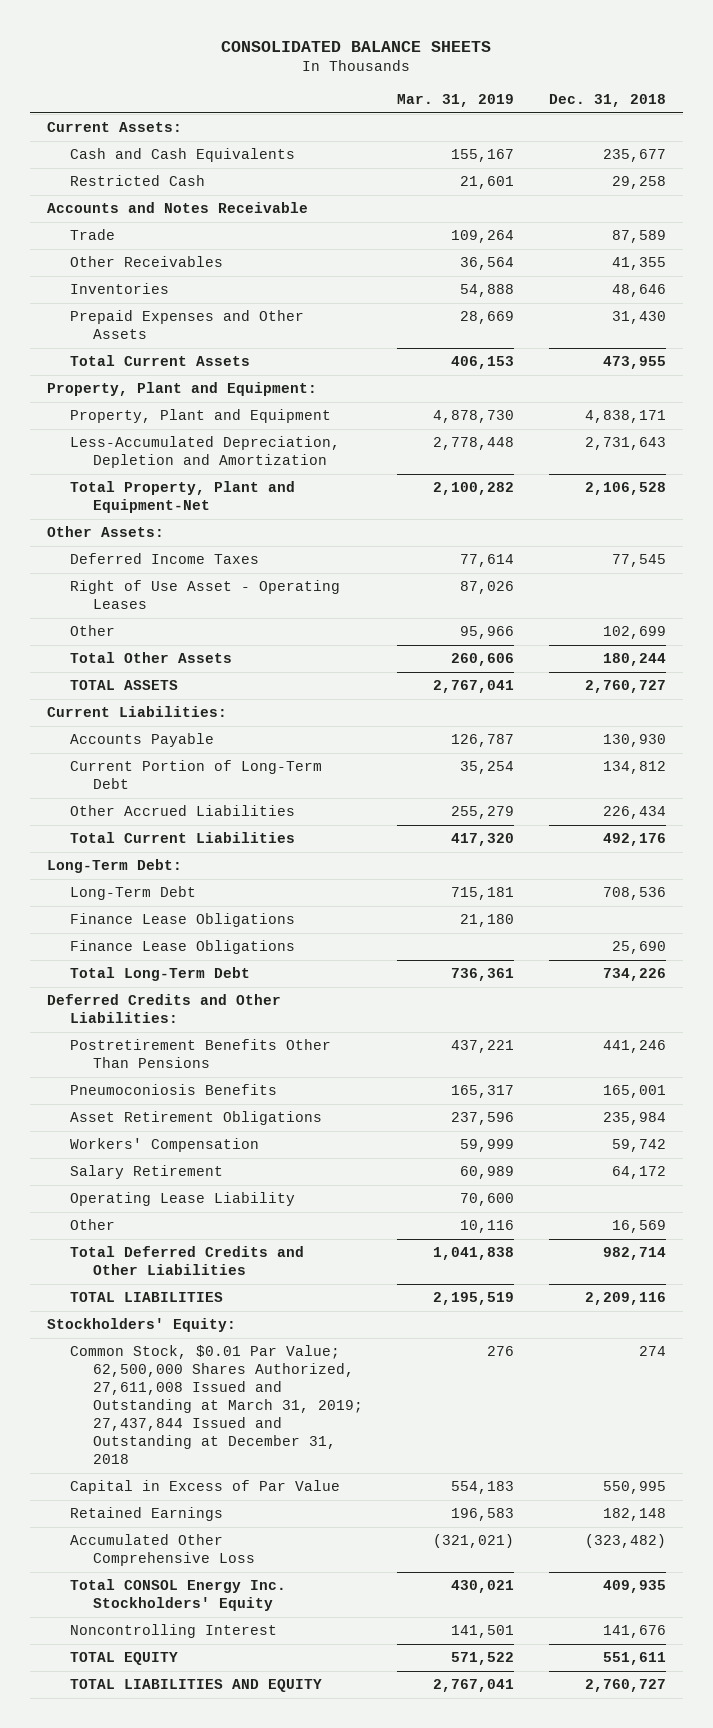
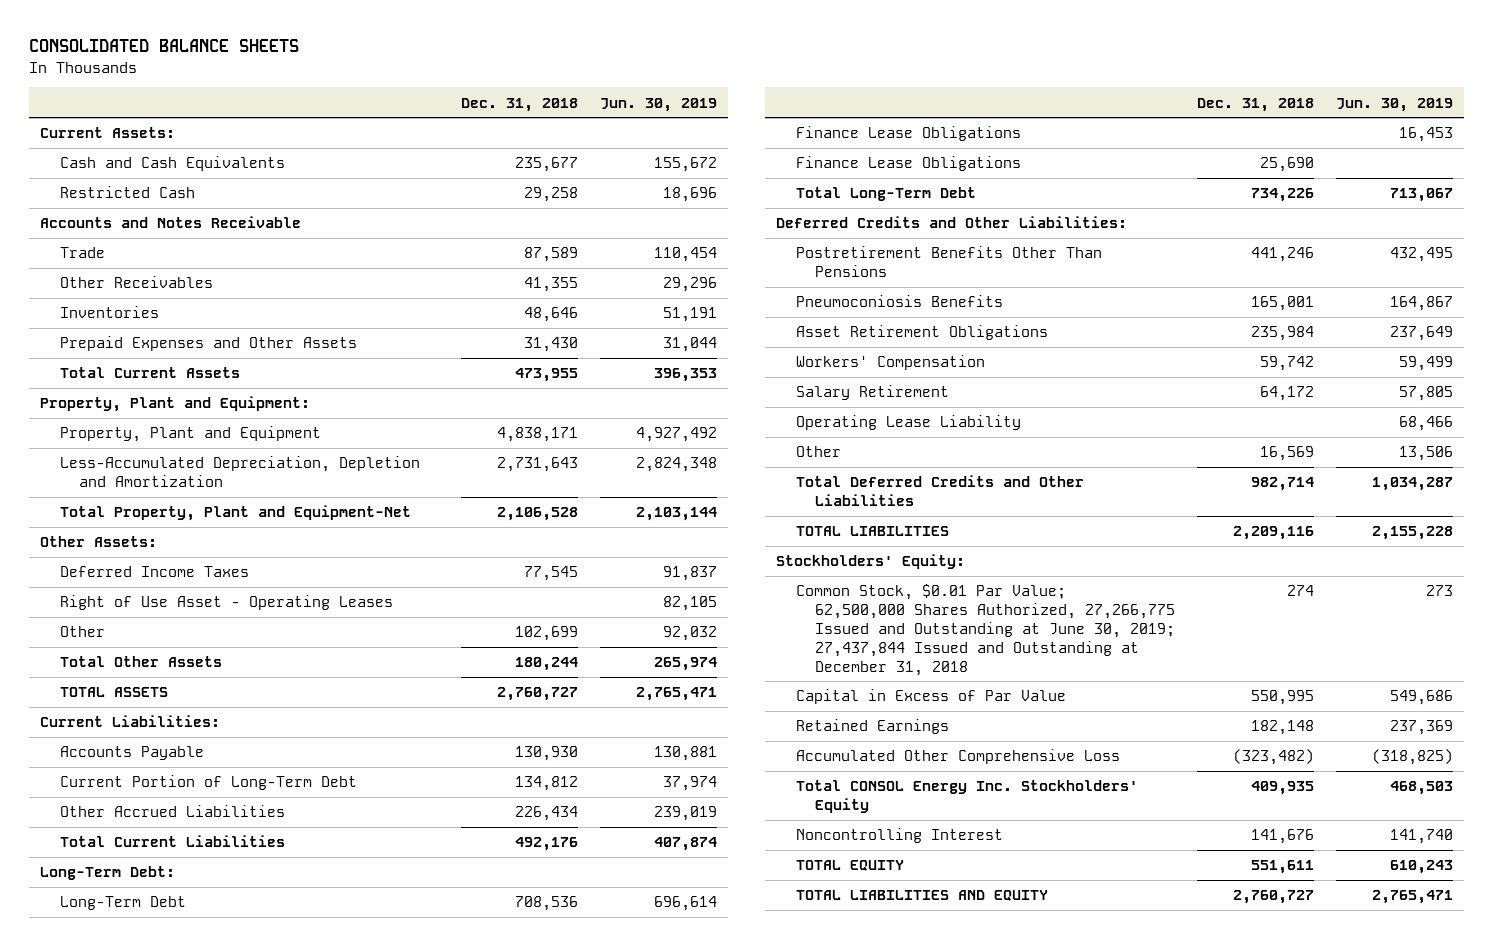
- | Mar. 31, 2019 | Dec. 31, 2018
+ | Dec. 31, 2018 | Jun. 30, 2019
- Common Stock, $0.01 Par Value; 62,500,000 Shares Authorized, 27,611,008 Issued and Outstanding at March 31, 2019; 27,437,844 Issued and Outstanding at December 31, 2018 | 276 | 274
+ Common Stock, $0.01 Par Value; 62,500,000 Shares Authorized, 27,266,775 Issued and Outstanding at June 30, 2019; 27,437,844 Issued and Outstanding at December 31, 2018 | 274 | 273

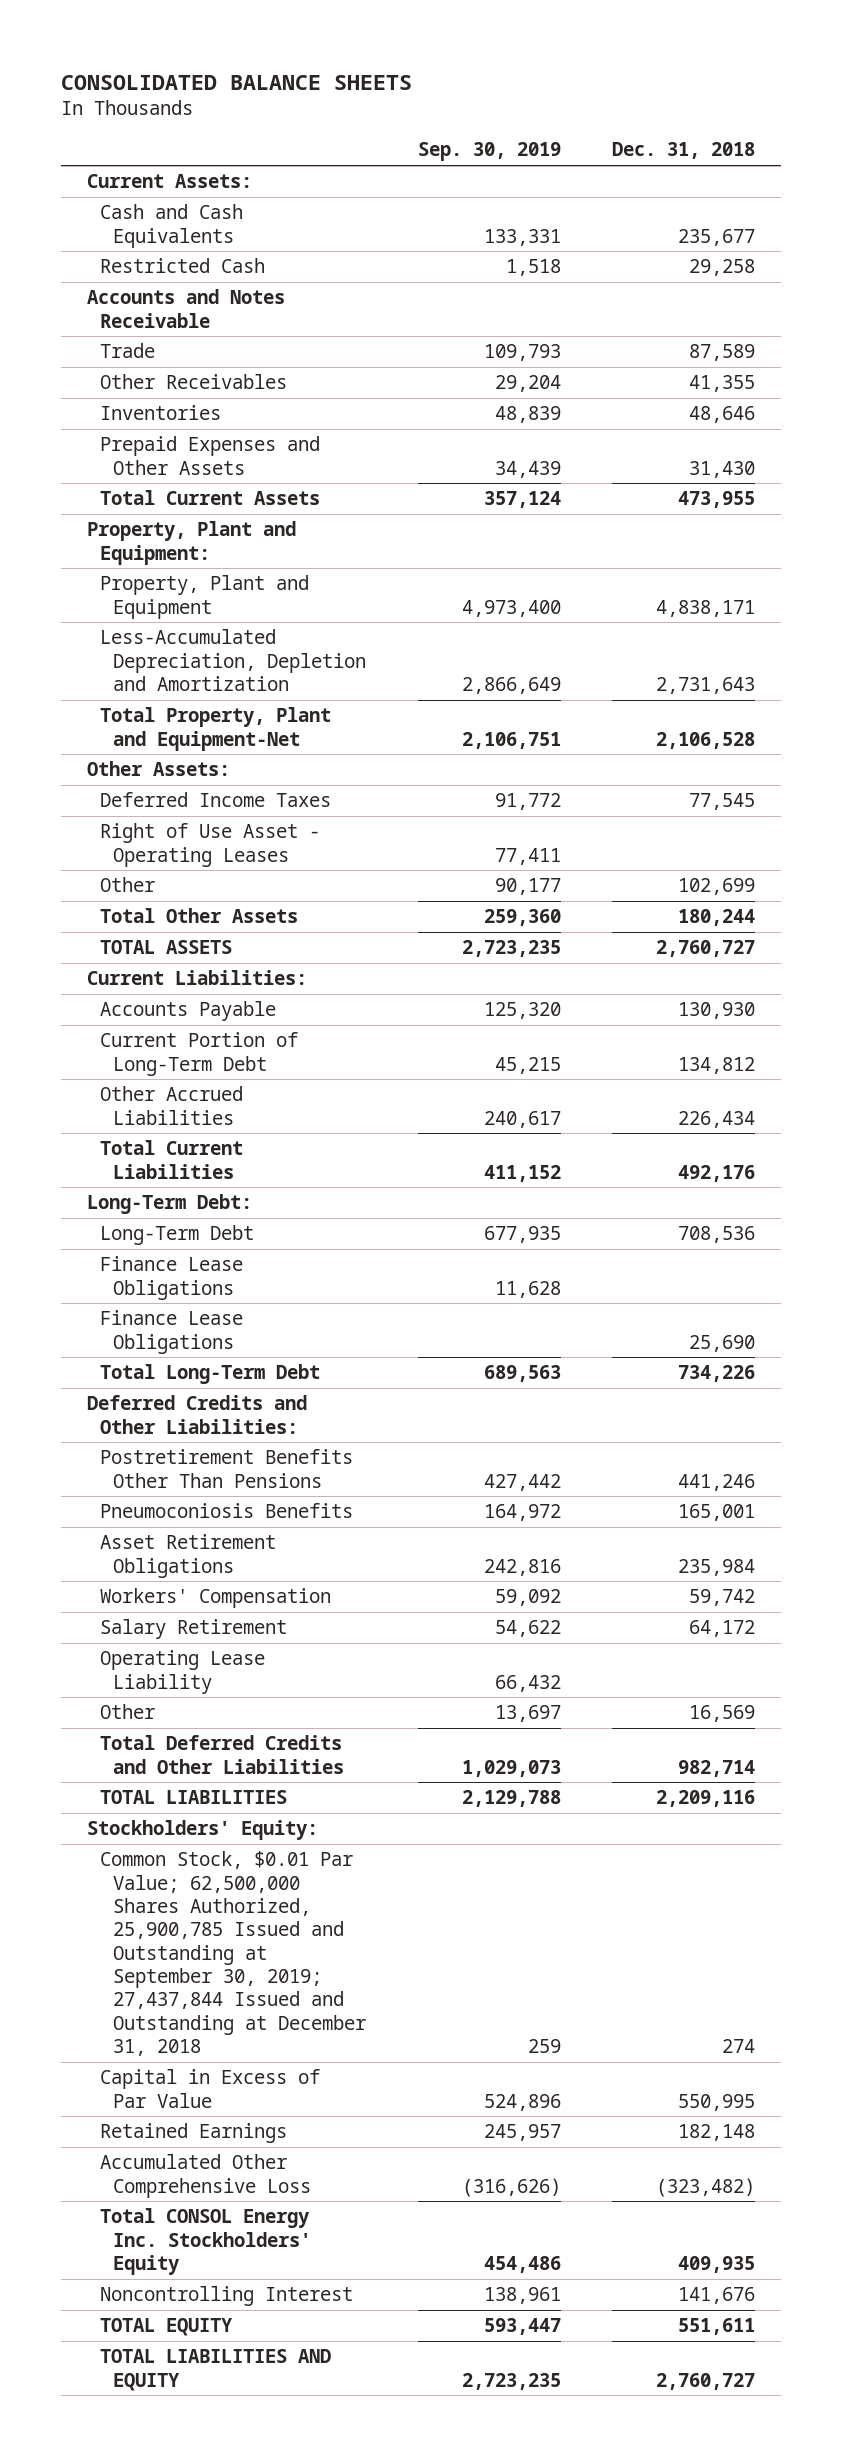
- | Dec. 31, 2018 | Jun. 30, 2019
+ | Sep. 30, 2019 | Dec. 31, 2018
- Common Stock, $0.01 Par Value; 62,500,000 Shares Authorized, 27,266,775 Issued and Outstanding at June 30, 2019; 27,437,844 Issued and Outstanding at December 31, 2018 | 274 | 273
+ Common Stock, $0.01 Par Value; 62,500,000 Shares Authorized, 25,900,785 Issued and Outstanding at September 30, 2019; 27,437,844 Issued and Outstanding at December 31, 2018 | 259 | 274

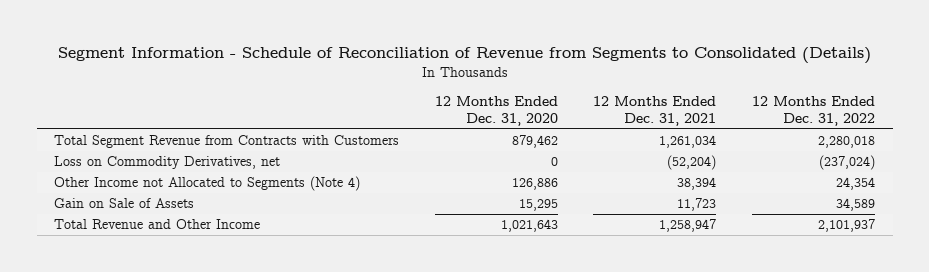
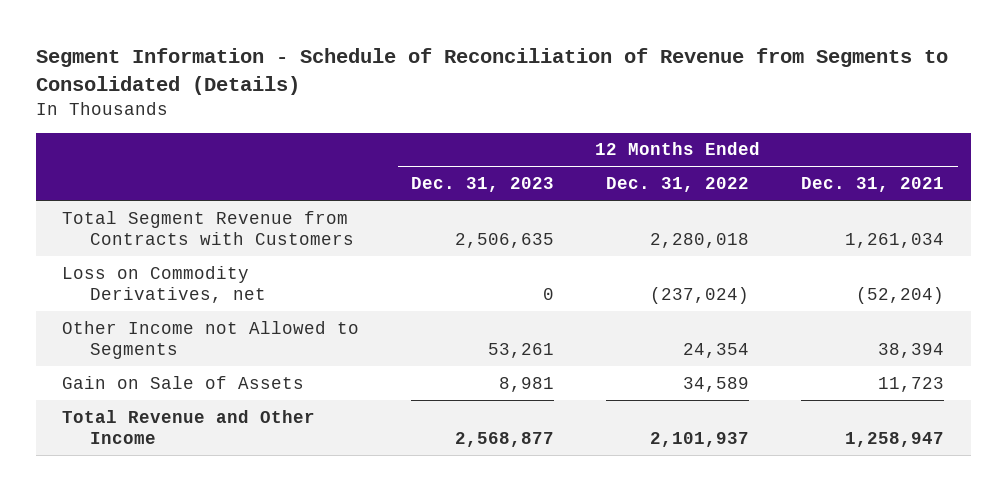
- | 12 Months Ended Dec. 31, 2020 | 12 Months Ended Dec. 31, 2021 | 12 Months Ended Dec. 31, 2022
+ | 12 Months Ended Dec. 31, 2023 | 12 Months Ended Dec. 31, 2022 | 12 Months Ended Dec. 31, 2021
- Other Income not Allocated to Segments (Note 4) | 126,886 | 38,394 | 24,354
+ Other Income not Allowed to Segments | 53,261 | 24,354 | 38,394

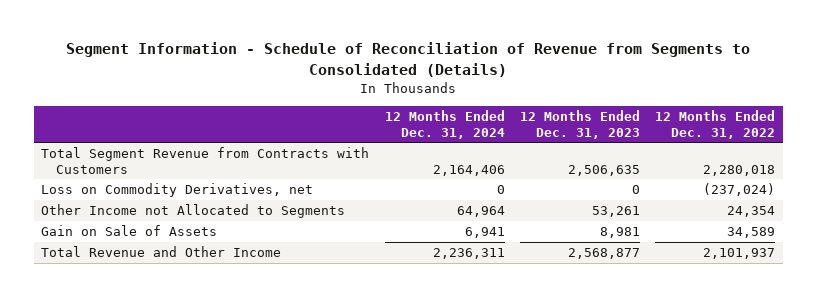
- | 12 Months Ended Dec. 31, 2023 | 12 Months Ended Dec. 31, 2022 | 12 Months Ended Dec. 31, 2021
+ | 12 Months Ended Dec. 31, 2024 | 12 Months Ended Dec. 31, 2023 | 12 Months Ended Dec. 31, 2022
- Other Income not Allowed to Segments | 53,261 | 24,354 | 38,394
+ Other Income not Allocated to Segments | 64,964 | 53,261 | 24,354

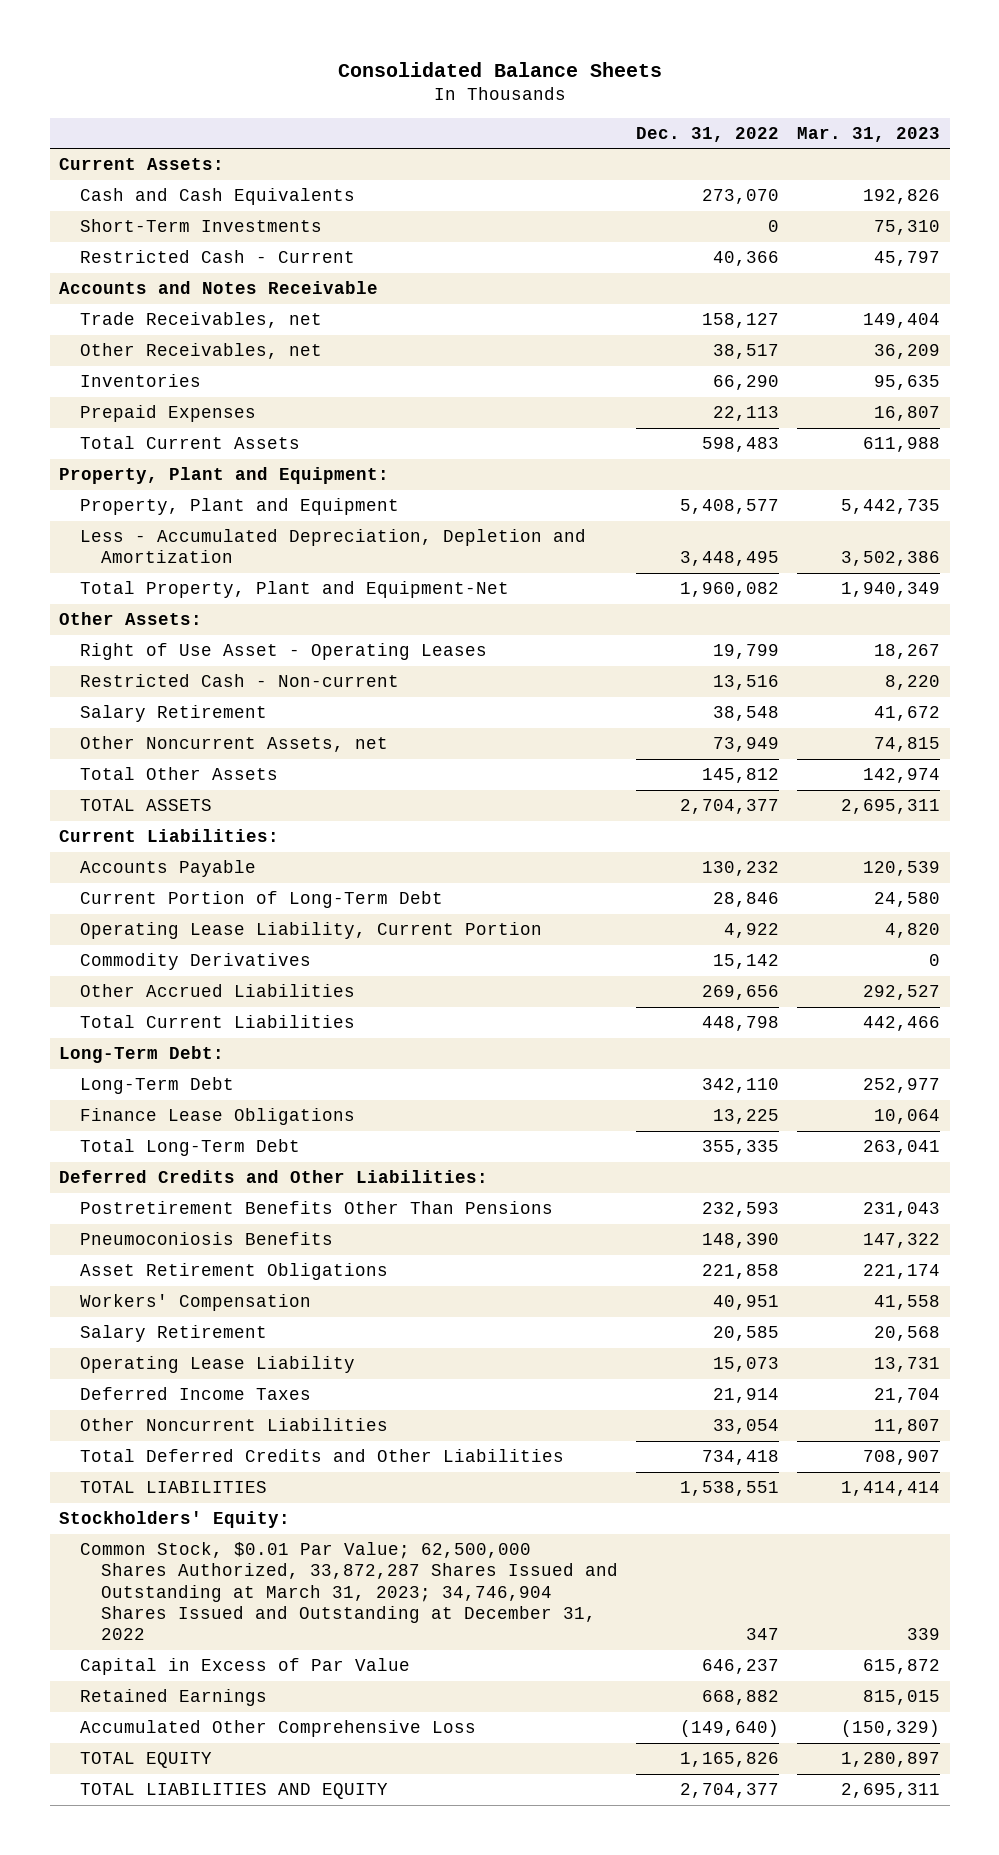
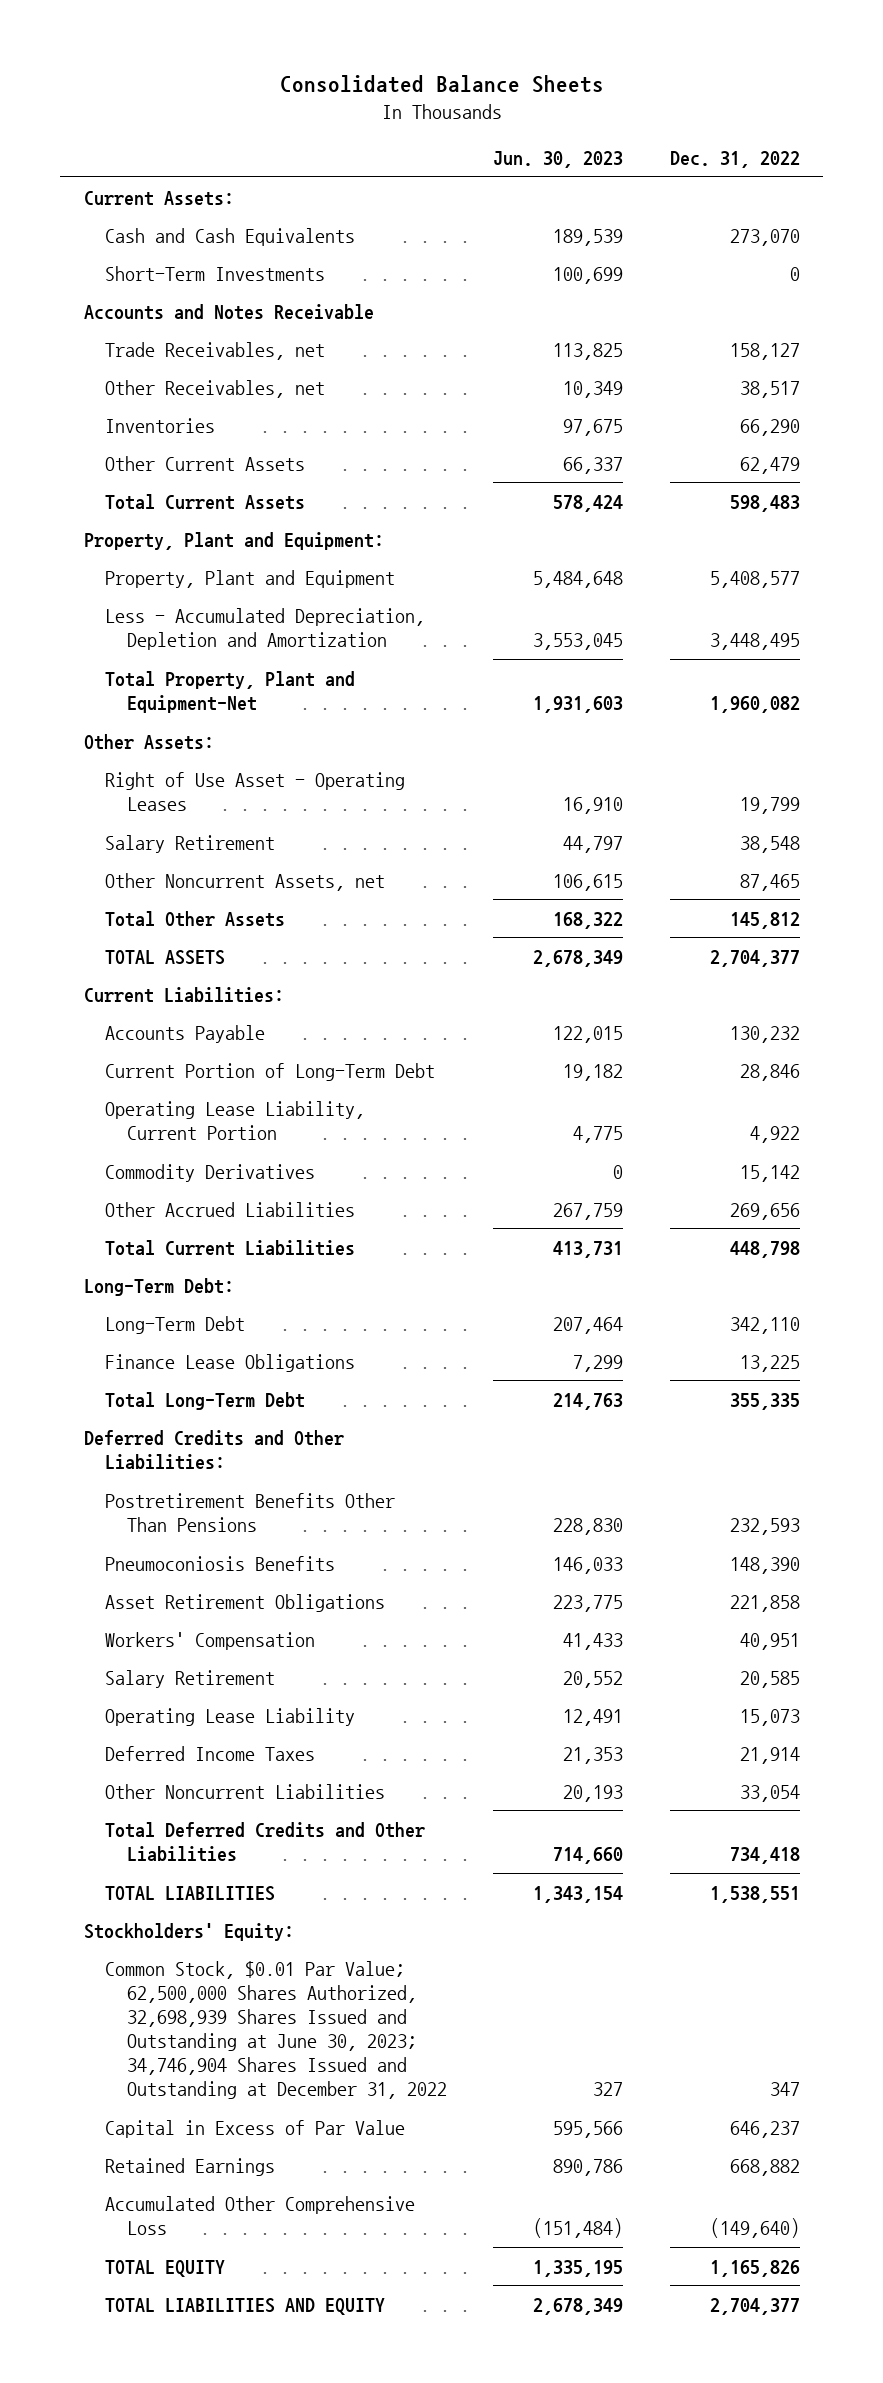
- | Dec. 31, 2022 | Mar. 31, 2023
+ | Jun. 30, 2023 | Dec. 31, 2022
- Restricted Cash - Current | 40,366 | 45,797
- Prepaid Expenses | 22,113 | 16,807
+ Other Current Assets | 66,337 | 62,479
- Restricted Cash - Non-current | 13,516 | 8,220
- Other Noncurrent Assets, net | 73,949 | 74,815
+ Other Noncurrent Assets, net | 106,615 | 87,465
- Common Stock, $0.01 Par Value; 62,500,000 Shares Authorized, 33,872,287 Shares Issued and Outstanding at March 31, 2023; 34,746,904 Shares Issued and Outstanding at December 31, 2022 | 347 | 339
+ Common Stock, $0.01 Par Value; 62,500,000 Shares Authorized, 32,698,939 Shares Issued and Outstanding at June 30, 2023; 34,746,904 Shares Issued and Outstanding at December 31, 2022 | 327 | 347

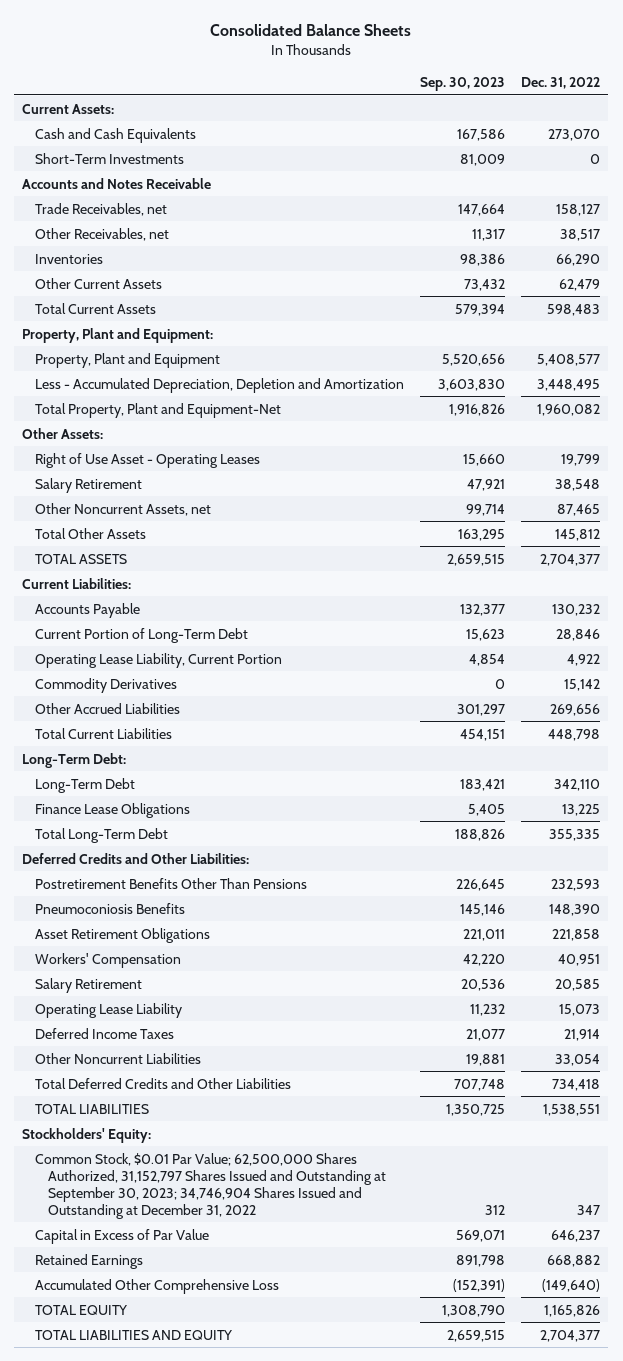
- | Jun. 30, 2023 | Dec. 31, 2022
+ | Sep. 30, 2023 | Dec. 31, 2022
- Common Stock, $0.01 Par Value; 62,500,000 Shares Authorized, 32,698,939 Shares Issued and Outstanding at June 30, 2023; 34,746,904 Shares Issued and Outstanding at December 31, 2022 | 327 | 347
+ Common Stock, $0.01 Par Value; 62,500,000 Shares Authorized, 31,152,797 Shares Issued and Outstanding at September 30, 2023; 34,746,904 Shares Issued and Outstanding at December 31, 2022 | 312 | 347

